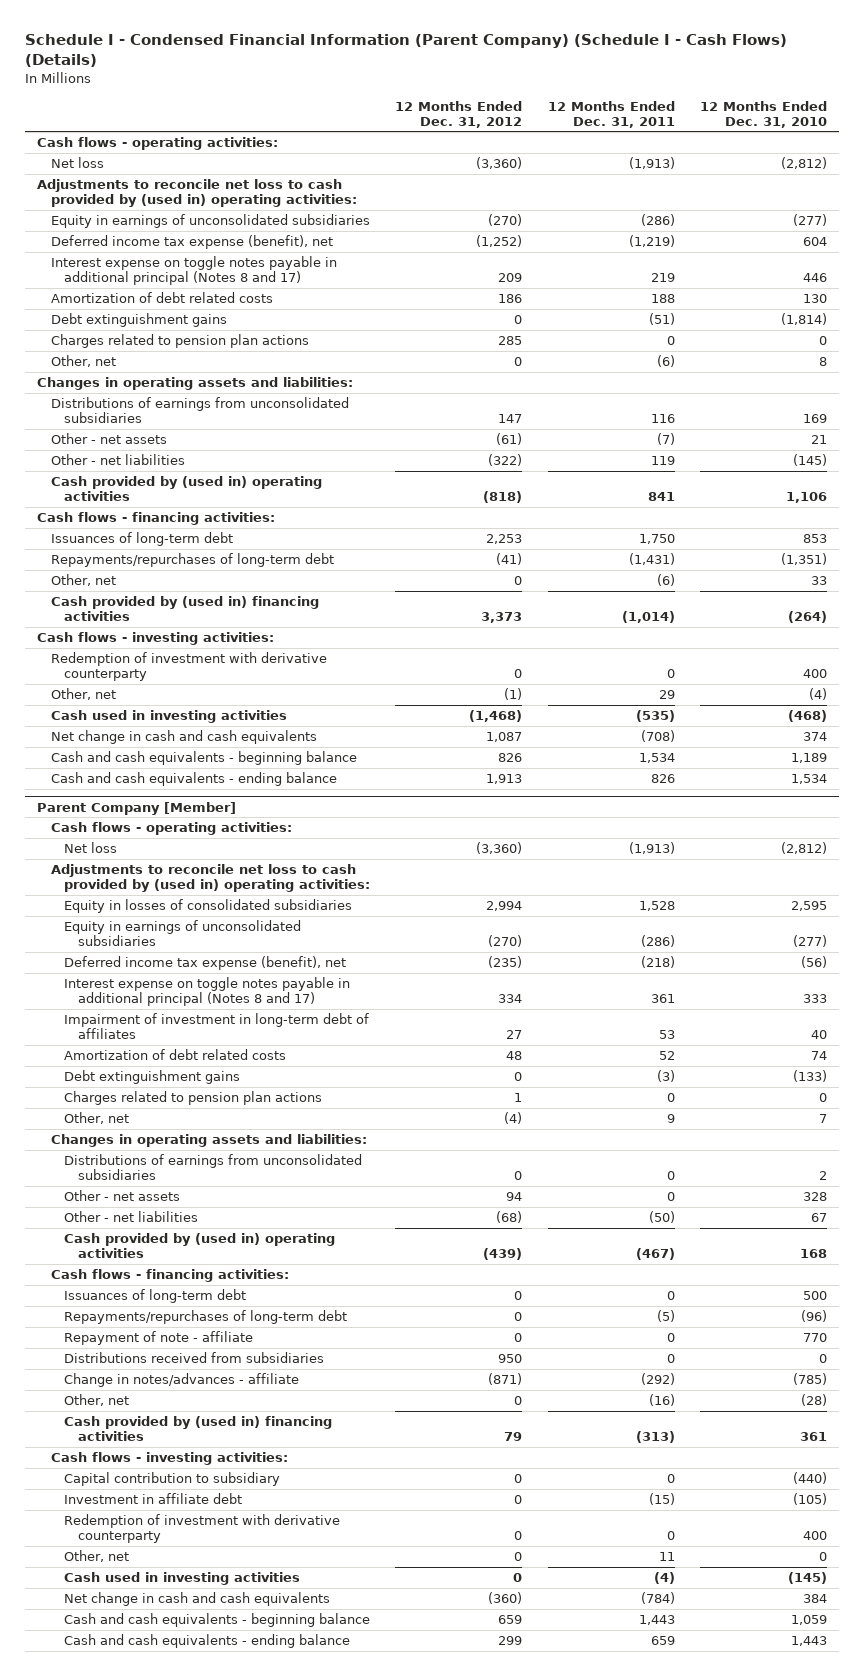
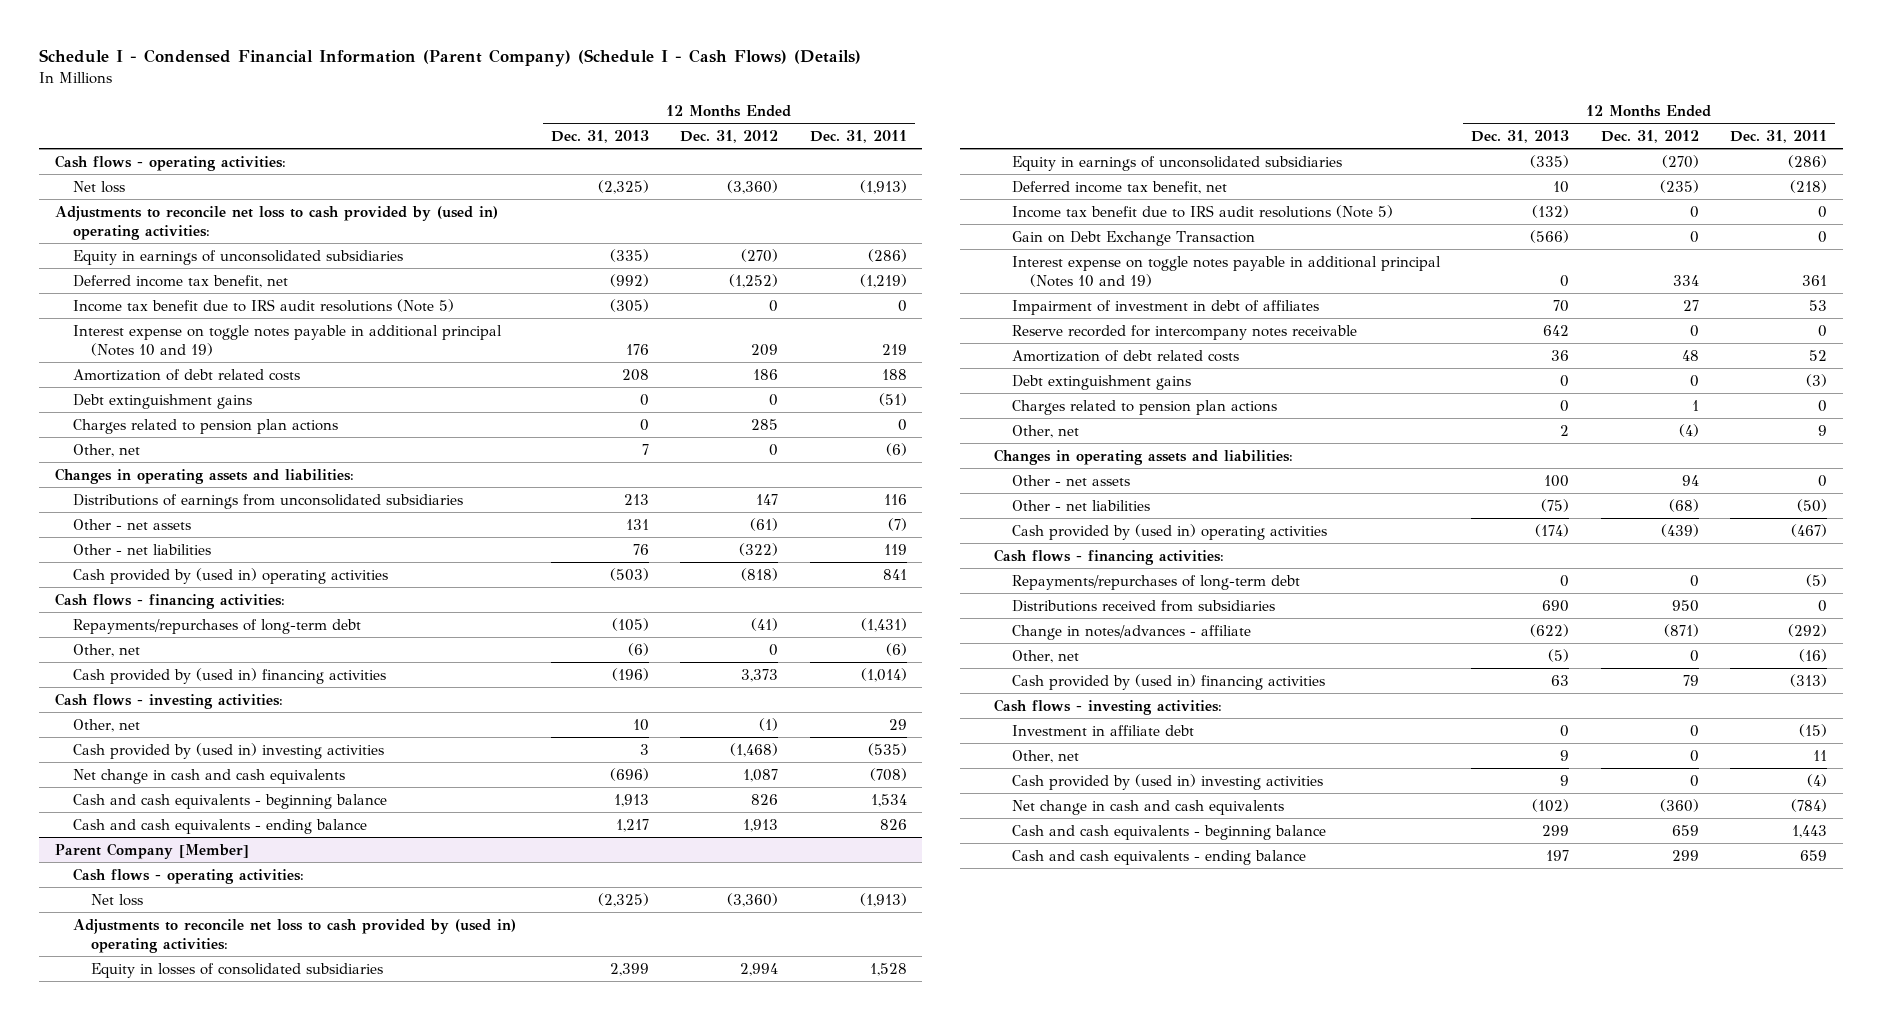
- | 12 Months Ended Dec. 31, 2012 | 12 Months Ended Dec. 31, 2011 | 12 Months Ended Dec. 31, 2010
+ | 12 Months Ended Dec. 31, 2013 | 12 Months Ended Dec. 31, 2012 | 12 Months Ended Dec. 31, 2011
- Deferred income tax expense (benefit), net | (1,252) | (1,219) | 604
- Interest expense on toggle notes payable in additional principal (Notes 8 and 17) | 209 | 219 | 446
+ Deferred income tax benefit, net | (992) | (1,252) | (1,219)
+ Income tax benefit due to IRS audit resolutions (Note 5) | (305) | 0 | 0
+ Interest expense on toggle notes payable in additional principal (Notes 10 and 19) | 176 | 209 | 219
- Issuances of long-term debt | 2,253 | 1,750 | 853
- Redemption of investment with derivative counterparty | 0 | 0 | 400
- Cash used in investing activities | (1,468) | (535) | (468)
+ Cash provided by (used in) investing activities | 3 | (1,468) | (535)
@ Parent Company [Member]
- Deferred income tax expense (benefit), net | (235) | (218) | (56)
- Interest expense on toggle notes payable in additional principal (Notes 8 and 17) | 334 | 361 | 333
- Impairment of investment in long-term debt of affiliates | 27 | 53 | 40
+ Deferred income tax benefit, net | 10 | (235) | (218)
+ Income tax benefit due to IRS audit resolutions (Note 5) | (132) | 0 | 0
+ Gain on Debt Exchange Transaction | (566) | 0 | 0
+ Interest expense on toggle notes payable in additional principal (Notes 10 and 19) | 0 | 334 | 361
+ Impairment of investment in debt of affiliates | 70 | 27 | 53
+ Reserve recorded for intercompany notes receivable | 642 | 0 | 0
- Distributions of earnings from unconsolidated subsidiaries | 0 | 0 | 2
- Issuances of long-term debt | 0 | 0 | 500
- Repayment of note - affiliate | 0 | 0 | 770
- Capital contribution to subsidiary | 0 | 0 | (440)
- Redemption of investment with derivative counterparty | 0 | 0 | 400
- Cash used in investing activities | 0 | (4) | (145)
+ Cash provided by (used in) investing activities | 9 | 0 | (4)

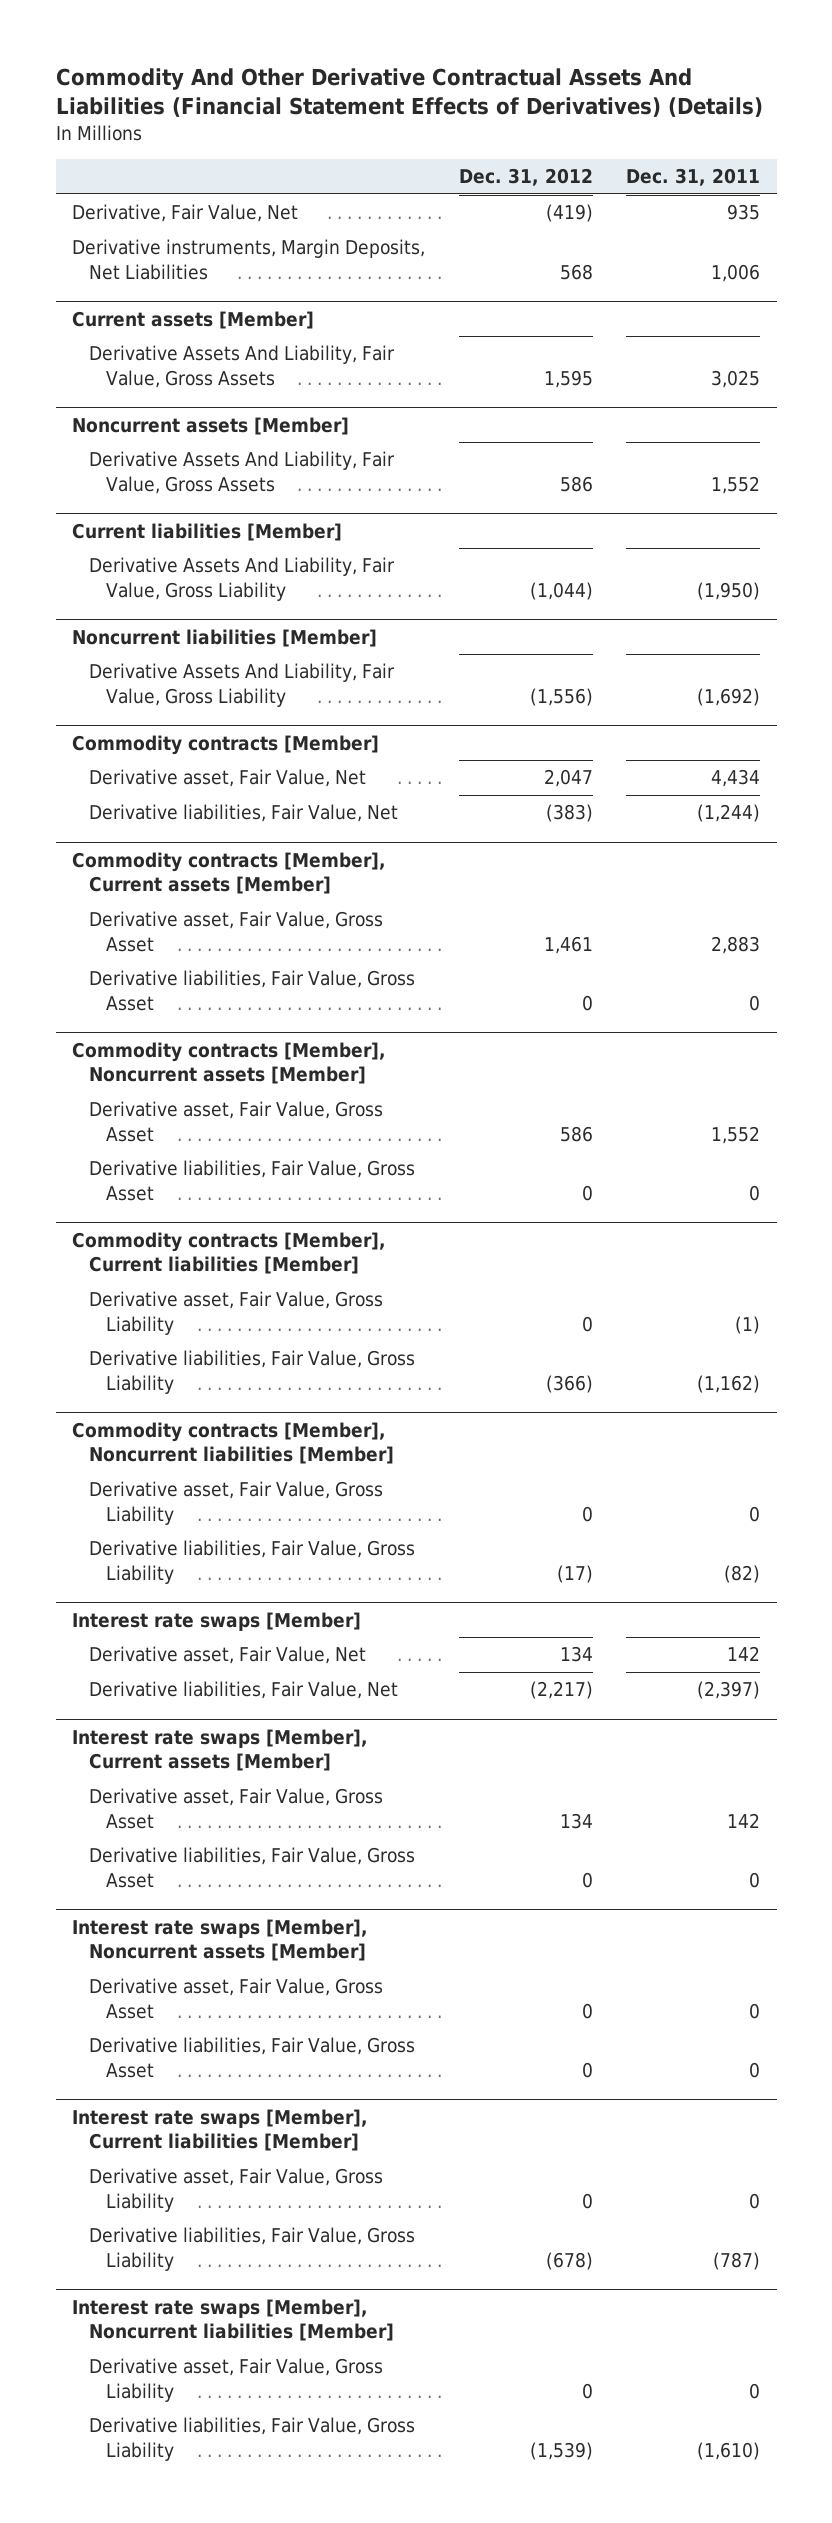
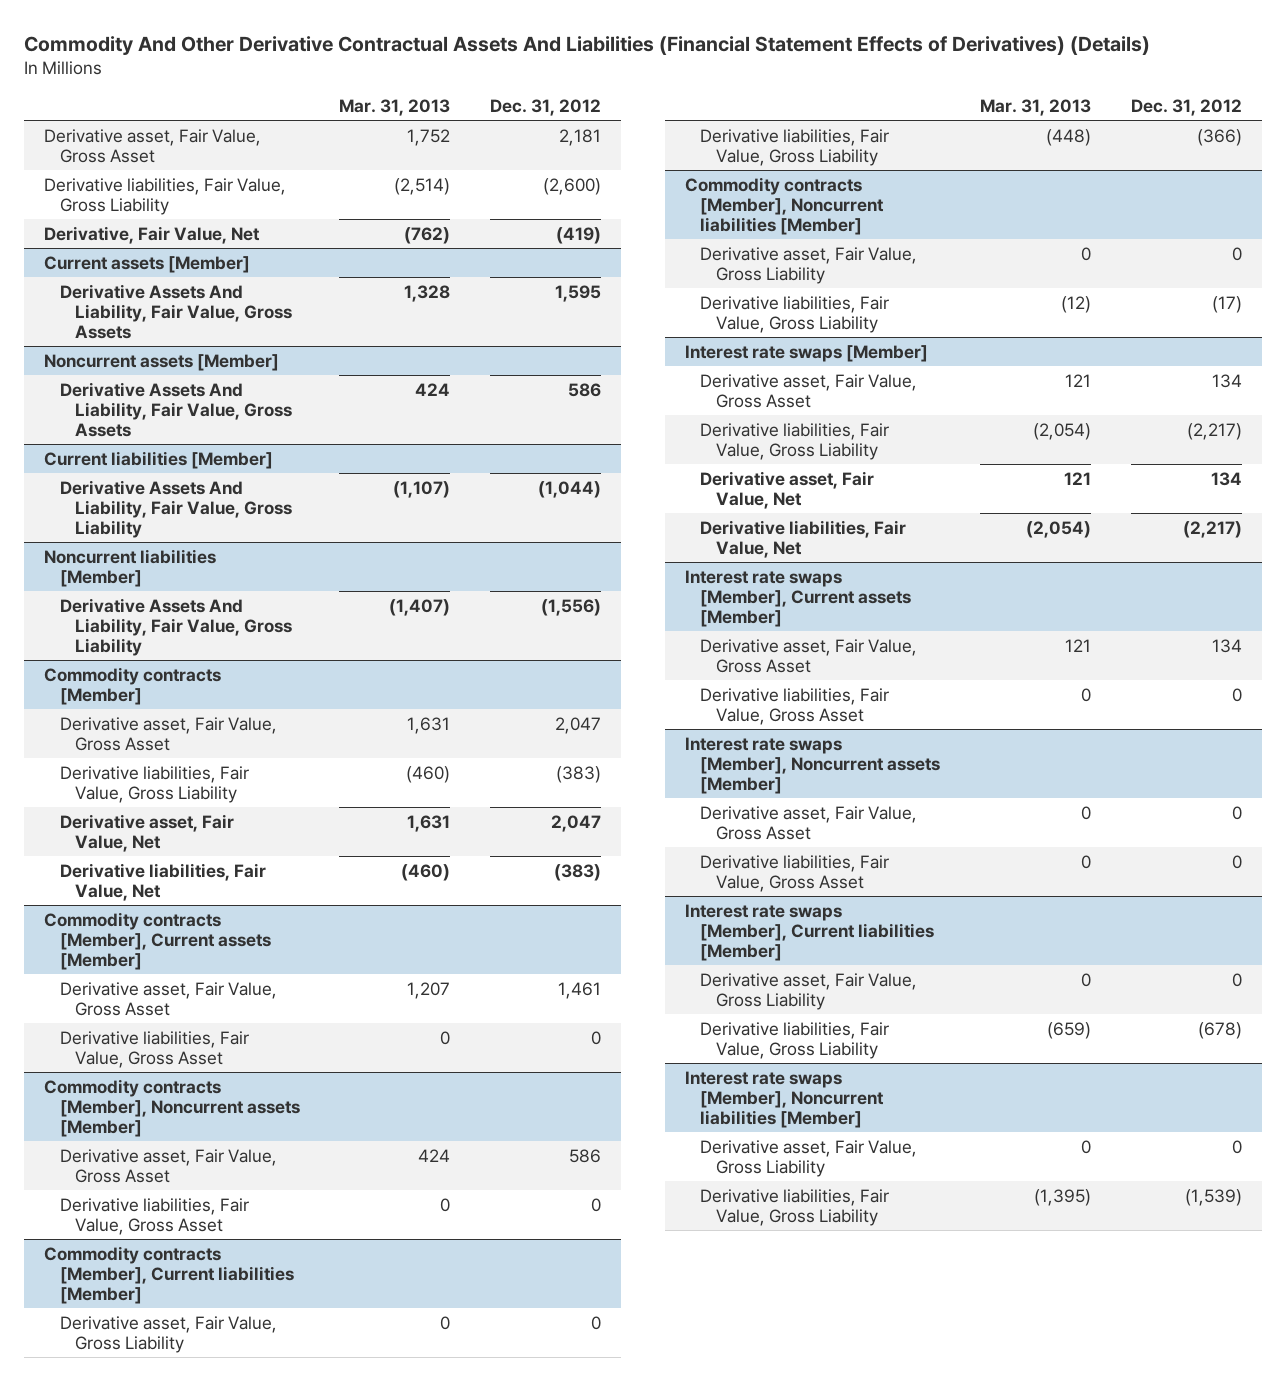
- | Dec. 31, 2012 | Dec. 31, 2011
+ | Mar. 31, 2013 | Dec. 31, 2012
+ Derivative asset, Fair Value, Gross Asset | 1,752 | 2,181
+ Derivative liabilities, Fair Value, Gross Liability | (2,514) | (2,600)
- Derivative instruments, Margin Deposits, Net Liabilities | 568 | 1,006
@ Commodity contracts [Member]
+ Derivative asset, Fair Value, Gross Asset | 1,631 | 2,047
+ Derivative liabilities, Fair Value, Gross Liability | (460) | (383)
@ Interest rate swaps [Member]
+ Derivative asset, Fair Value, Gross Asset | 121 | 134
+ Derivative liabilities, Fair Value, Gross Liability | (2,054) | (2,217)

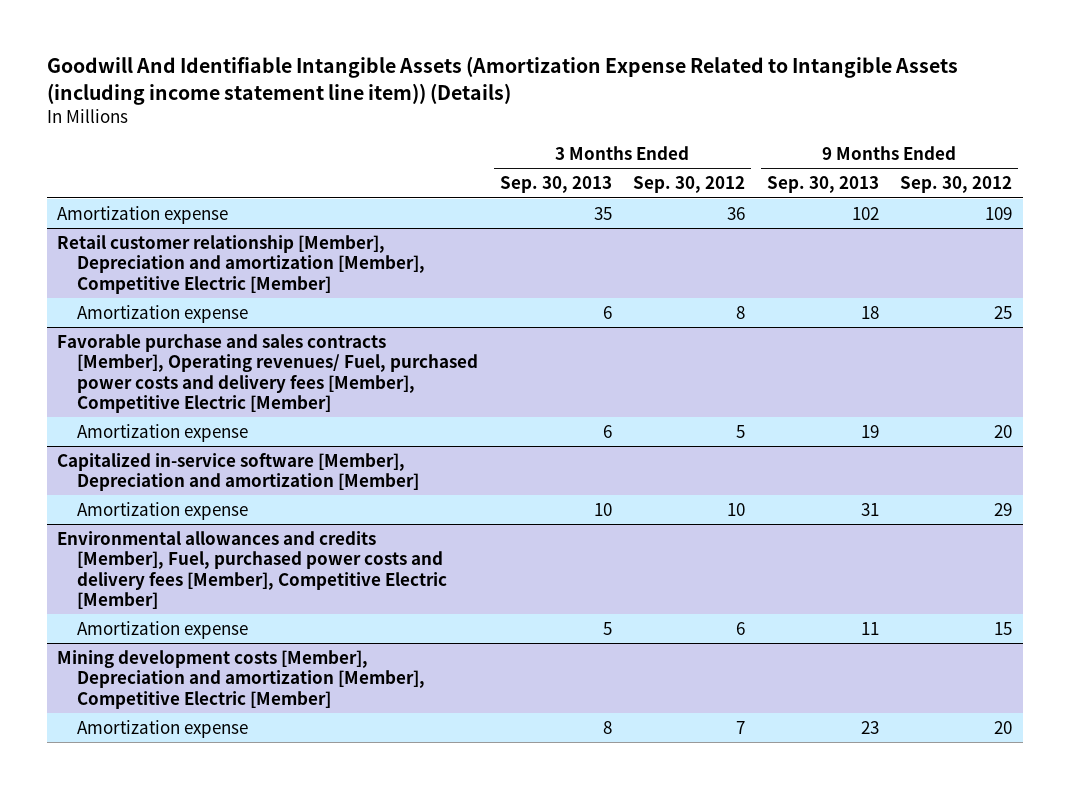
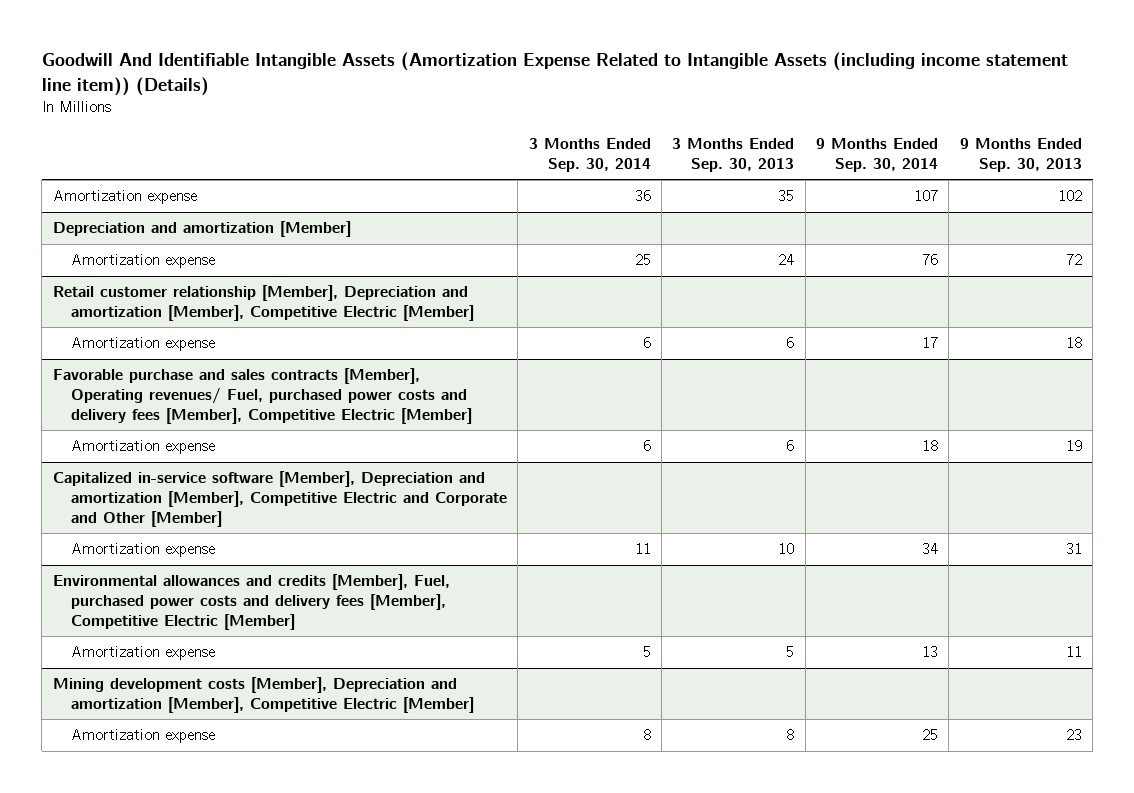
- | 3 Months Ended Sep. 30, 2013 | 3 Months Ended Sep. 30, 2012 | 9 Months Ended Sep. 30, 2013 | 9 Months Ended Sep. 30, 2012
+ | 3 Months Ended Sep. 30, 2014 | 3 Months Ended Sep. 30, 2013 | 9 Months Ended Sep. 30, 2014 | 9 Months Ended Sep. 30, 2013
+ Depreciation and amortization [Member]
+ Amortization expense | 25 | 24 | 76 | 72
- Capitalized in-service software [Member], Depreciation and amortization [Member]
+ Capitalized in-service software [Member], Depreciation and amortization [Member], Competitive Electric and Corporate and Other [Member]

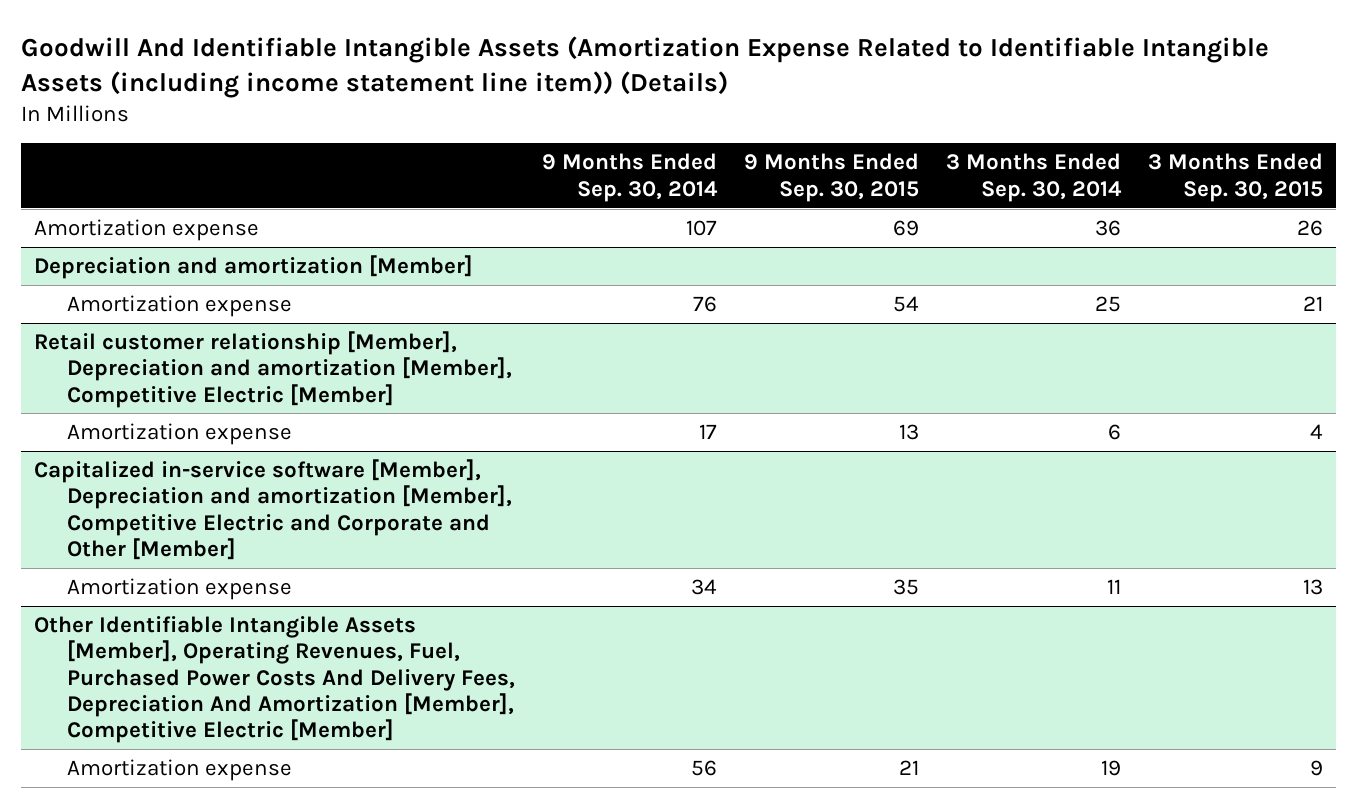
- Goodwill And Identifiable Intangible Assets (Amortization Expense Related to Intangible Assets (including income statement line item)) (Details)
+ Goodwill And Identifiable Intangible Assets (Amortization Expense Related to Identifiable Intangible Assets (including income statement line item)) (Details)
- | 3 Months Ended Sep. 30, 2014 | 3 Months Ended Sep. 30, 2013 | 9 Months Ended Sep. 30, 2014 | 9 Months Ended Sep. 30, 2013
+ | 9 Months Ended Sep. 30, 2014 | 9 Months Ended Sep. 30, 2015 | 3 Months Ended Sep. 30, 2014 | 3 Months Ended Sep. 30, 2015
- Favorable purchase and sales contracts [Member], Operating revenues/ Fuel, purchased power costs and delivery fees [Member], Competitive Electric [Member]
- Amortization expense | 6 | 6 | 18 | 19
- Environmental allowances and credits [Member], Fuel, purchased power costs and delivery fees [Member], Competitive Electric [Member]
- Amortization expense | 5 | 5 | 13 | 11
- Mining development costs [Member], Depreciation and amortization [Member], Competitive Electric [Member]
- Amortization expense | 8 | 8 | 25 | 23
+ Other Identifiable Intangible Assets [Member], Operating Revenues, Fuel, Purchased Power Costs And Delivery Fees, Depreciation And Amortization [Member], Competitive Electric [Member]
+ Amortization expense | 56 | 21 | 19 | 9

